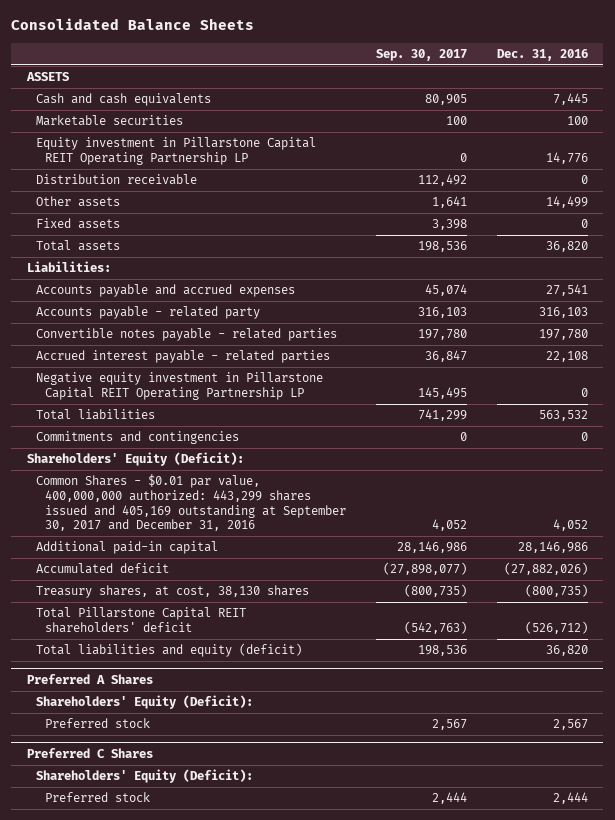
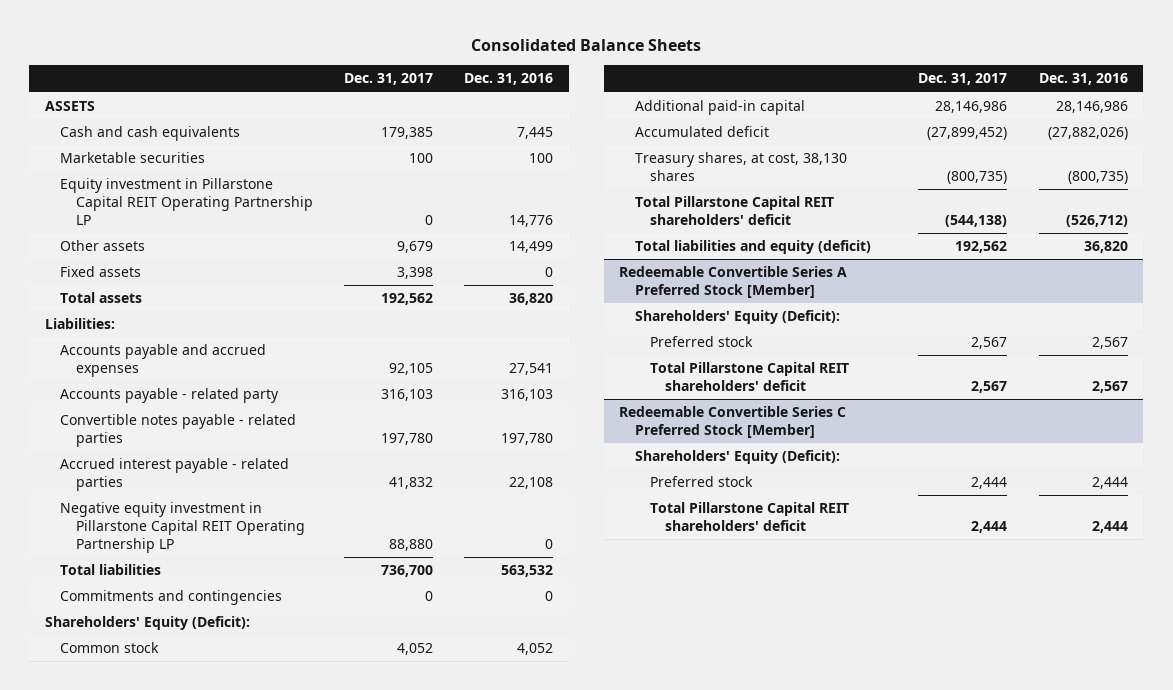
- | Sep. 30, 2017 | Dec. 31, 2016
+ | Dec. 31, 2017 | Dec. 31, 2016
- Distribution receivable | 112,492 | 0
- Common Shares - $0.01 par value, 400,000,000 authorized: 443,299 shares issued and 405,169 outstanding at September 30, 2017 and December 31, 2016 | 4,052 | 4,052
+ Common stock | 4,052 | 4,052
- Preferred A Shares
+ Redeemable Convertible Series A Preferred Stock [Member]
- Preferred C Shares
+ Total Pillarstone Capital REIT shareholders' deficit | 2,567 | 2,567
+ Redeemable Convertible Series C Preferred Stock [Member]
+ Total Pillarstone Capital REIT shareholders' deficit | 2,444 | 2,444

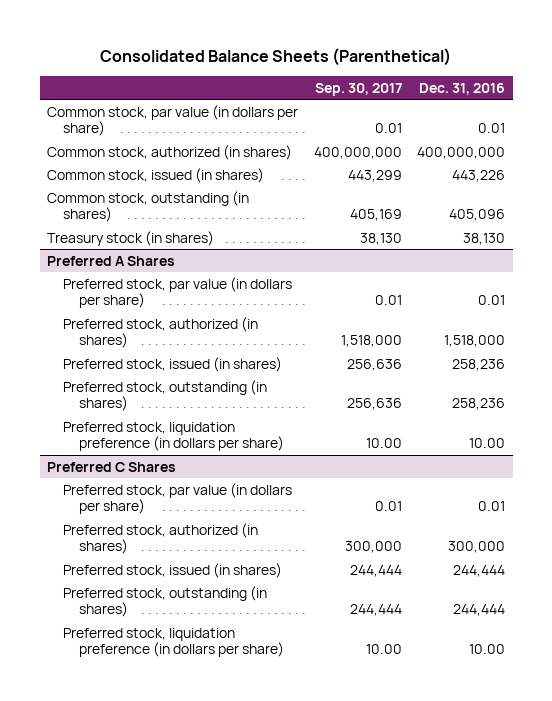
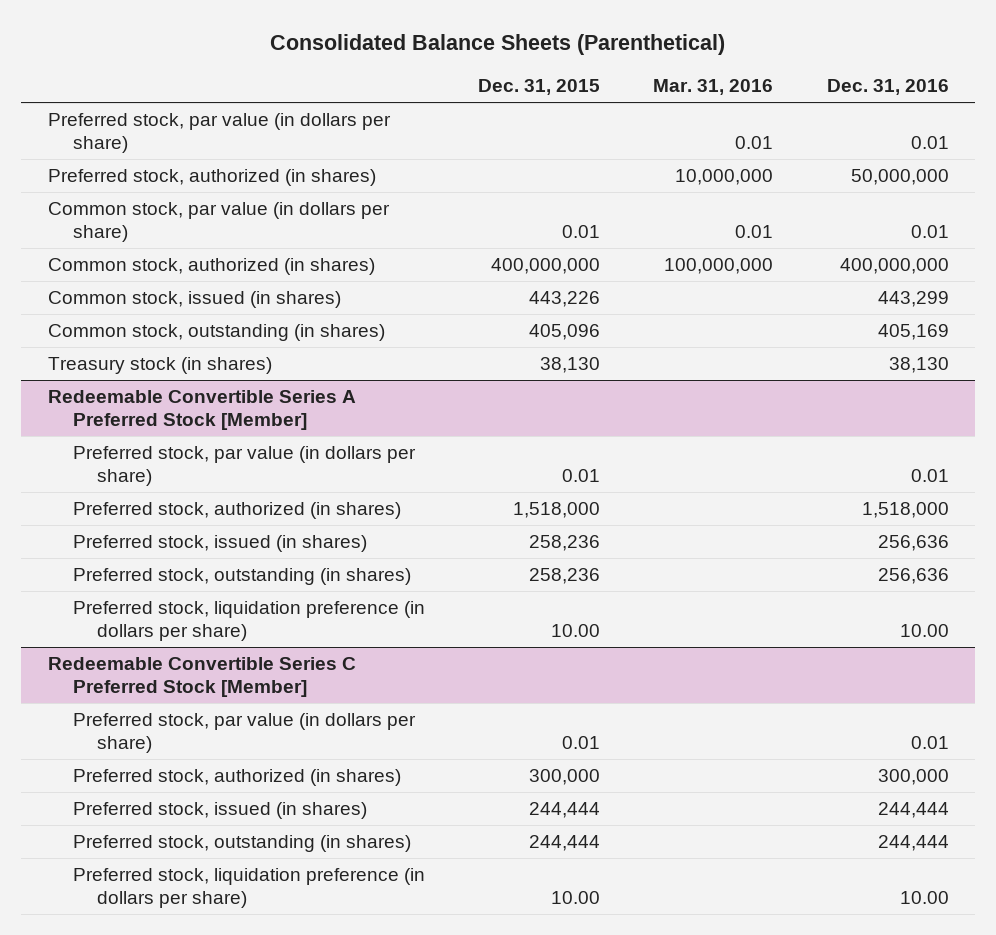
- | Sep. 30, 2017 | Dec. 31, 2016
+ | Dec. 31, 2015 | Mar. 31, 2016 | Dec. 31, 2016
+ Preferred stock, par value (in dollars per share) | | 0.01 | 0.01
+ Preferred stock, authorized (in shares) | | 10,000,000 | 50,000,000
- Common stock, issued (in shares) | 443,299 | 443,226
- Common stock, outstanding (in shares) | 405,169 | 405,096
+ Common stock, issued (in shares) | 443,226 | | 443,299
+ Common stock, outstanding (in shares) | 405,096 | | 405,169
- Preferred A Shares
+ Redeemable Convertible Series A Preferred Stock [Member]
- Preferred stock, issued (in shares) | 256,636 | 258,236
- Preferred stock, outstanding (in shares) | 256,636 | 258,236
+ Preferred stock, issued (in shares) | 258,236 | | 256,636
+ Preferred stock, outstanding (in shares) | 258,236 | | 256,636
- Preferred C Shares
+ Redeemable Convertible Series C Preferred Stock [Member]

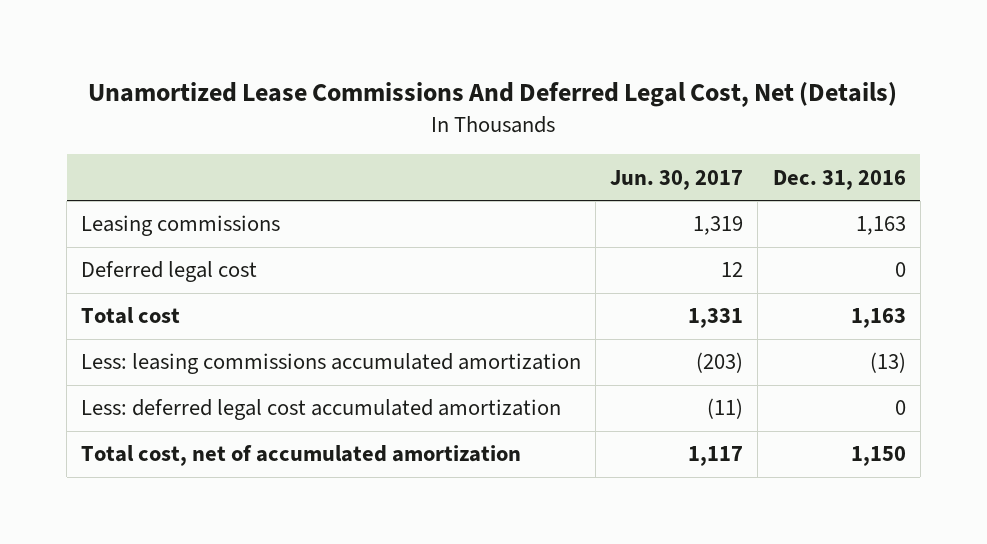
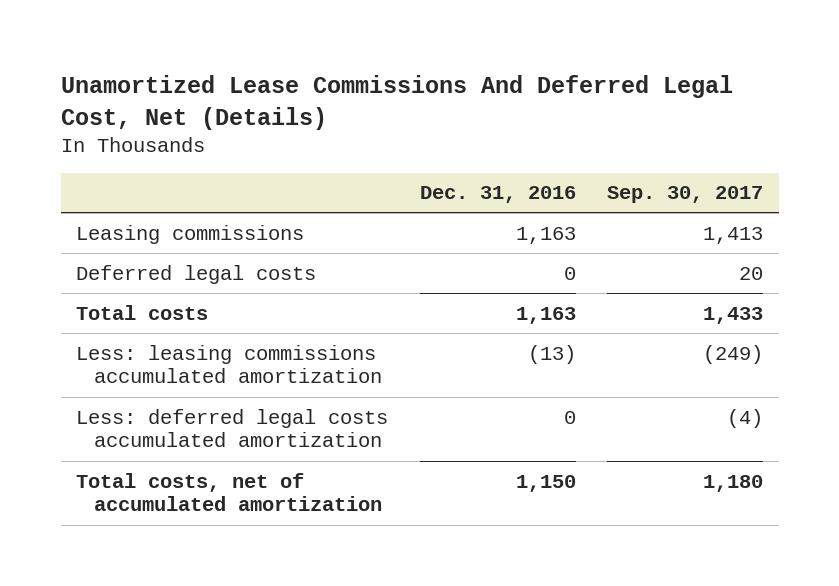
- | Jun. 30, 2017 | Dec. 31, 2016
+ | Dec. 31, 2016 | Sep. 30, 2017
- Deferred legal cost | 12 | 0
- Total cost | 1,331 | 1,163
+ Deferred legal costs | 0 | 20
+ Total costs | 1,163 | 1,433
- Less: deferred legal cost accumulated amortization | (11) | 0
- Total cost, net of accumulated amortization | 1,117 | 1,150
+ Less: deferred legal costs accumulated amortization | 0 | (4)
+ Total costs, net of accumulated amortization | 1,150 | 1,180

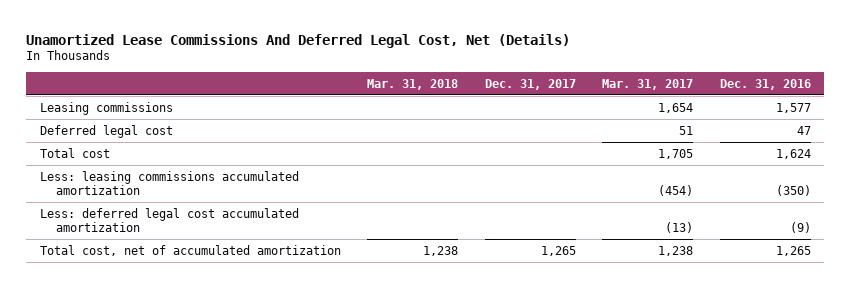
- | Dec. 31, 2016 | Sep. 30, 2017
+ | Mar. 31, 2018 | Dec. 31, 2017 | Mar. 31, 2017 | Dec. 31, 2016
- Leasing commissions | 1,163 | 1,413
- Deferred legal costs | 0 | 20
- Total costs | 1,163 | 1,433
- Less: leasing commissions accumulated amortization | (13) | (249)
- Less: deferred legal costs accumulated amortization | 0 | (4)
- Total costs, net of accumulated amortization | 1,150 | 1,180
+ Leasing commissions | | | 1,654 | 1,577
+ Deferred legal cost | | | 51 | 47
+ Total cost | | | 1,705 | 1,624
+ Less: leasing commissions accumulated amortization | | | (454) | (350)
+ Less: deferred legal cost accumulated amortization | | | (13) | (9)
+ Total cost, net of accumulated amortization | 1,238 | 1,265 | 1,238 | 1,265

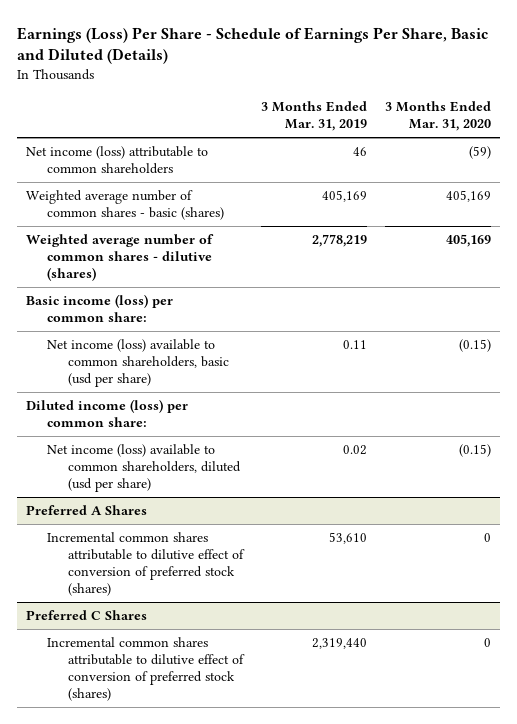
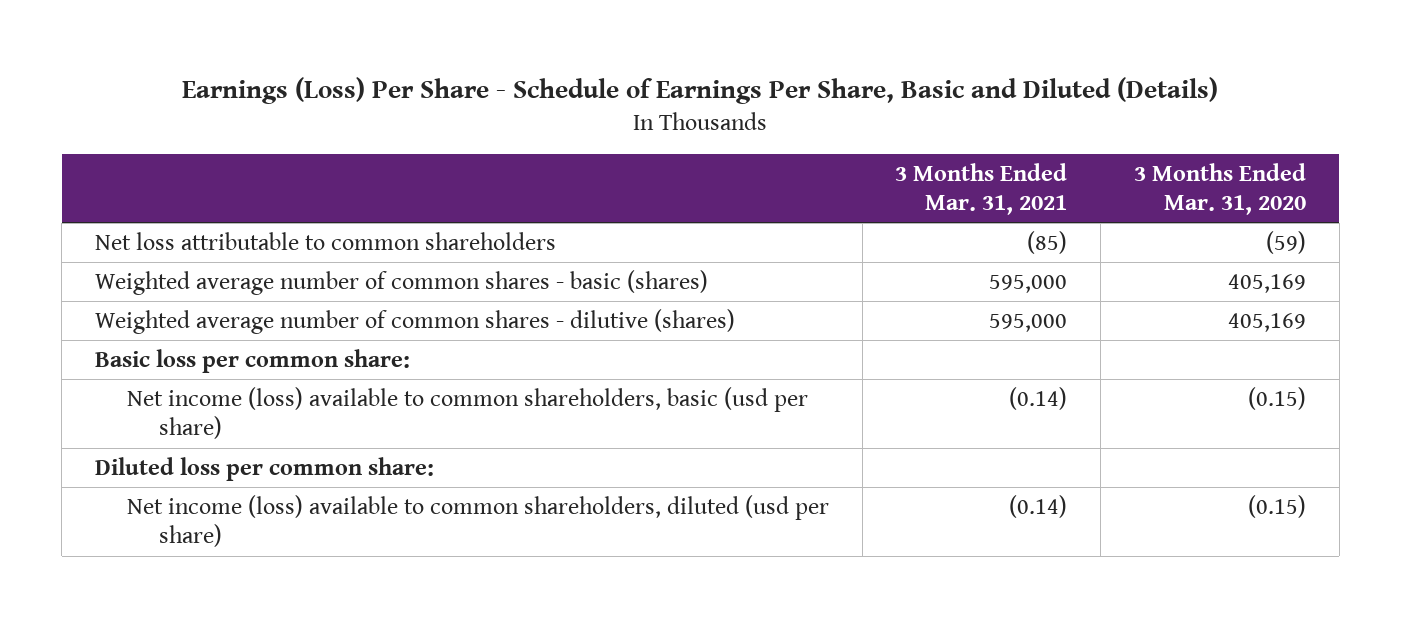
- | 3 Months Ended Mar. 31, 2019 | 3 Months Ended Mar. 31, 2020
+ | 3 Months Ended Mar. 31, 2021 | 3 Months Ended Mar. 31, 2020
- Net income (loss) attributable to common shareholders | 46 | (59)
+ Net loss attributable to common shareholders | (85) | (59)
- Basic income (loss) per common share:
+ Basic loss per common share:
- Diluted income (loss) per common share:
+ Diluted loss per common share:
- Preferred A Shares
- Incremental common shares attributable to dilutive effect of conversion of preferred stock (shares) | 53,610 | 0
- Preferred C Shares
- Incremental common shares attributable to dilutive effect of conversion of preferred stock (shares) | 2,319,440 | 0

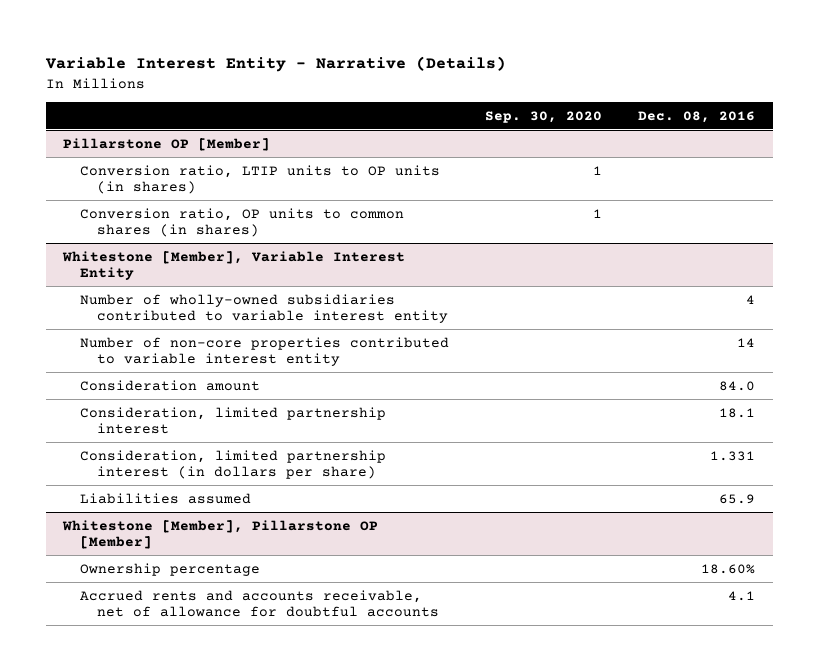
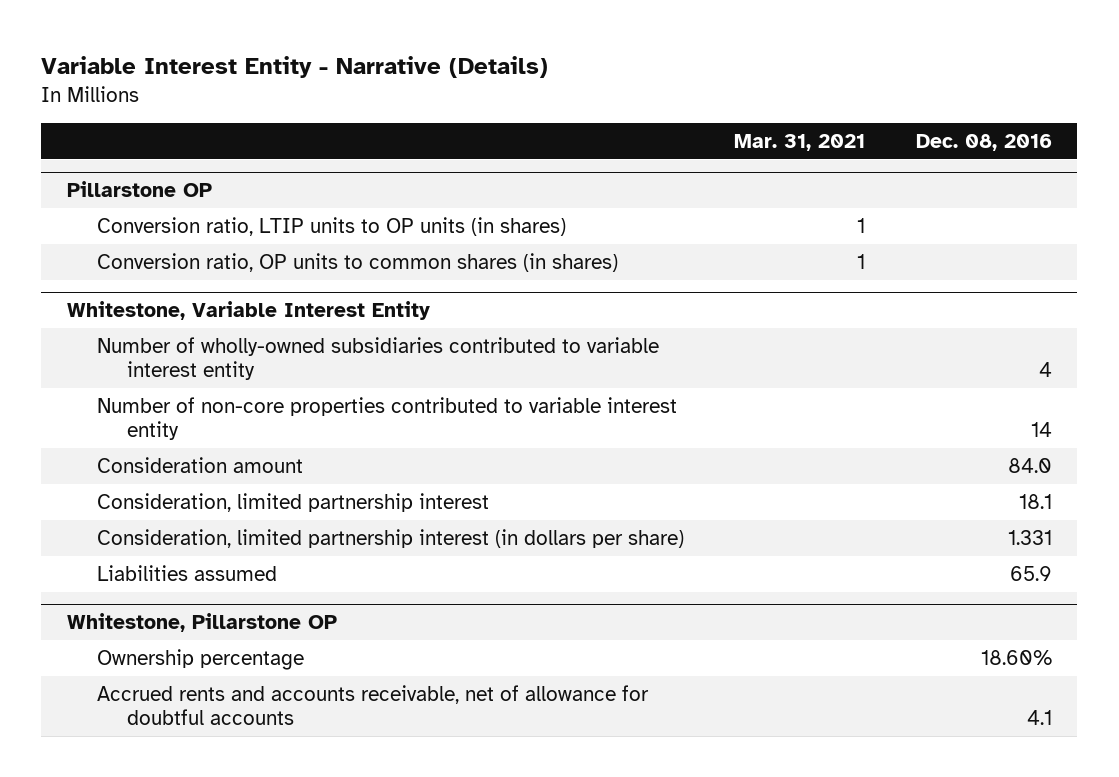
- | Sep. 30, 2020 | Dec. 08, 2016
+ | Mar. 31, 2021 | Dec. 08, 2016
- Pillarstone OP [Member]
+ Pillarstone OP
- Whitestone [Member], Variable Interest Entity
+ Whitestone, Variable Interest Entity
- Whitestone [Member], Pillarstone OP [Member]
+ Whitestone, Pillarstone OP

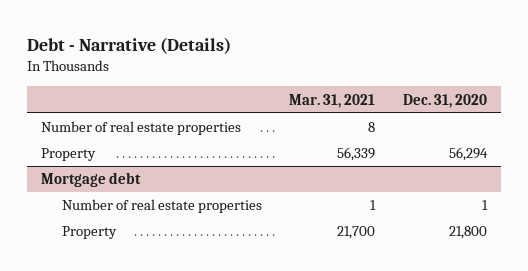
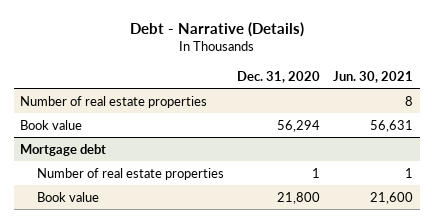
- | Mar. 31, 2021 | Dec. 31, 2020
+ | Dec. 31, 2020 | Jun. 30, 2021
- Property | 56,339 | 56,294
+ Book value | 56,294 | 56,631
@ Mortgage debt
- Property | 21,700 | 21,800
+ Book value | 21,800 | 21,600

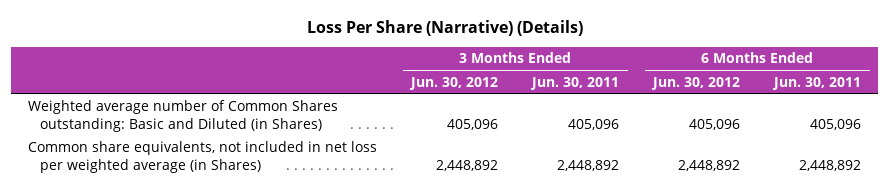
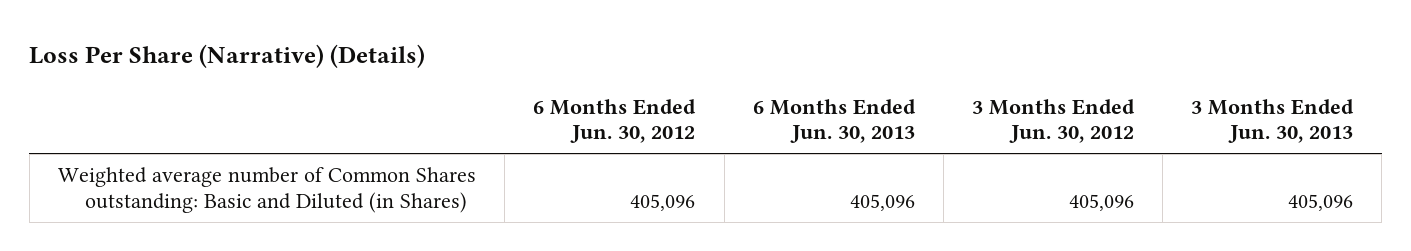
- | 3 Months Ended Jun. 30, 2012 | 3 Months Ended Jun. 30, 2011 | 6 Months Ended Jun. 30, 2012 | 6 Months Ended Jun. 30, 2011
+ | 6 Months Ended Jun. 30, 2012 | 6 Months Ended Jun. 30, 2013 | 3 Months Ended Jun. 30, 2012 | 3 Months Ended Jun. 30, 2013
- Common share equivalents, not included in net loss per weighted average (in Shares) | 2,448,892 | 2,448,892 | 2,448,892 | 2,448,892

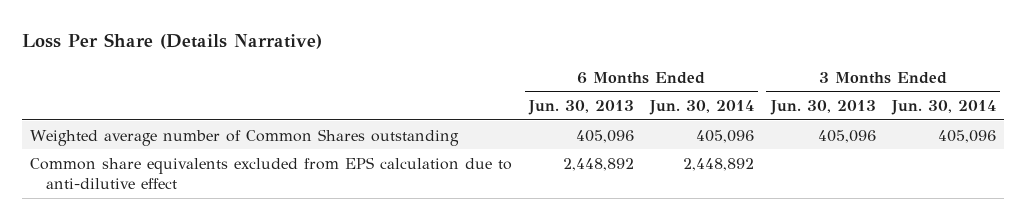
- Loss Per Share (Narrative) (Details)
+ Loss Per Share (Details Narrative)
- | 6 Months Ended Jun. 30, 2012 | 6 Months Ended Jun. 30, 2013 | 3 Months Ended Jun. 30, 2012 | 3 Months Ended Jun. 30, 2013
+ | 6 Months Ended Jun. 30, 2013 | 6 Months Ended Jun. 30, 2014 | 3 Months Ended Jun. 30, 2013 | 3 Months Ended Jun. 30, 2014
- Weighted average number of Common Shares outstanding: Basic and Diluted (in Shares) | 405,096 | 405,096 | 405,096 | 405,096
+ Weighted average number of Common Shares outstanding | 405,096 | 405,096 | 405,096 | 405,096
+ Common share equivalents excluded from EPS calculation due to anti-dilutive effect | 2,448,892 | 2,448,892 | |

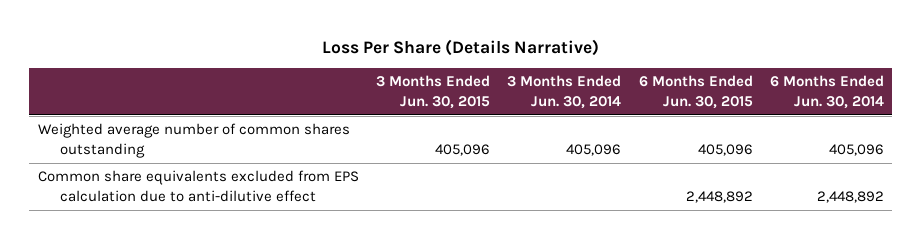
- | 6 Months Ended Jun. 30, 2013 | 6 Months Ended Jun. 30, 2014 | 3 Months Ended Jun. 30, 2013 | 3 Months Ended Jun. 30, 2014
+ | 3 Months Ended Jun. 30, 2015 | 3 Months Ended Jun. 30, 2014 | 6 Months Ended Jun. 30, 2015 | 6 Months Ended Jun. 30, 2014
- Weighted average number of Common Shares outstanding | 405,096 | 405,096 | 405,096 | 405,096
+ Weighted average number of common shares outstanding | 405,096 | 405,096 | 405,096 | 405,096

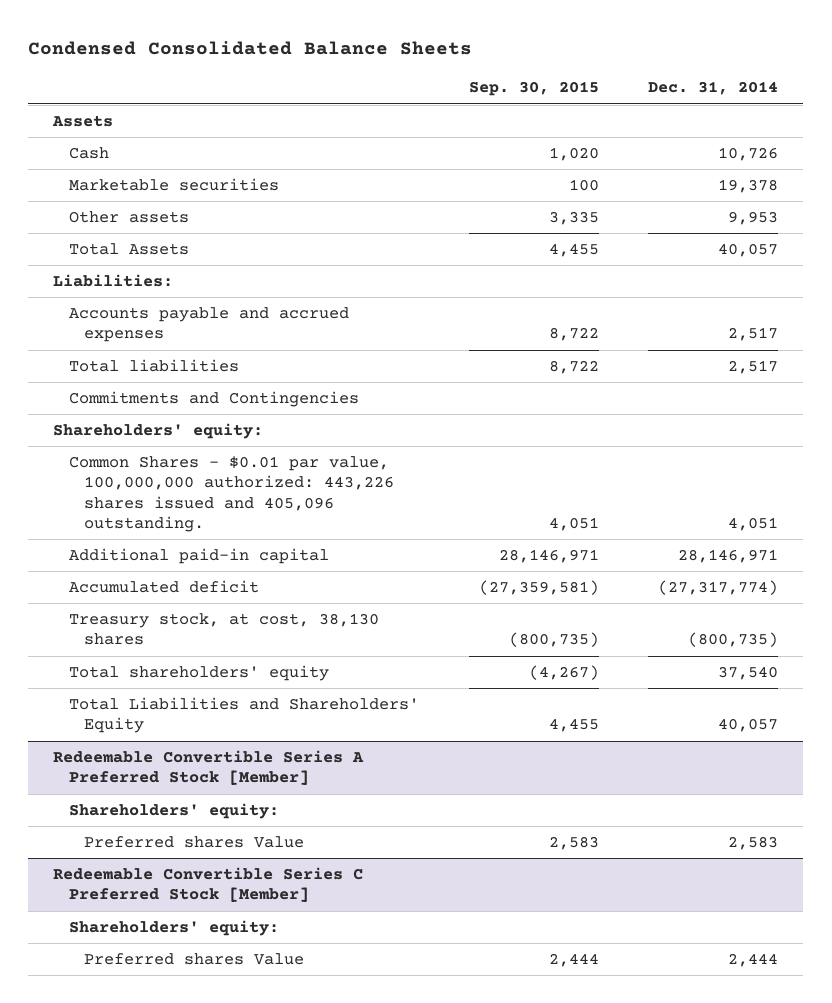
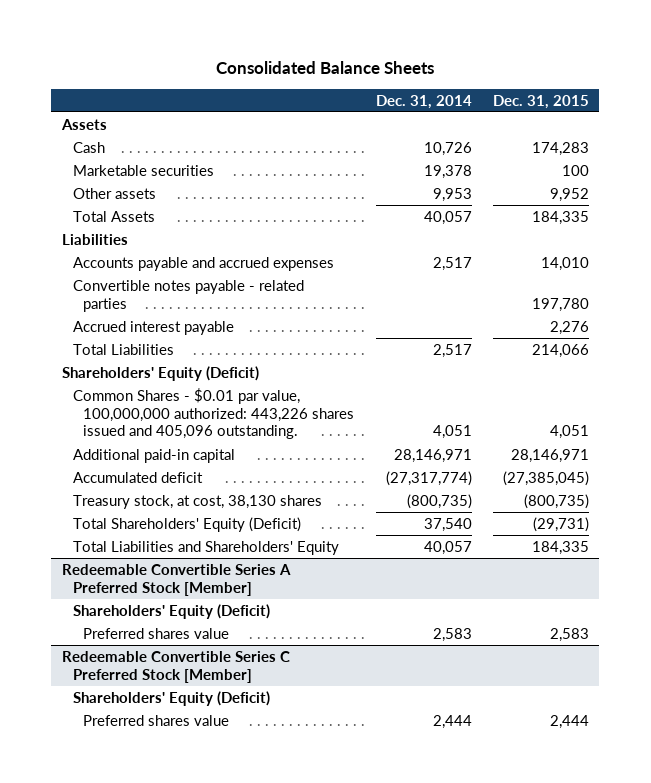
- Condensed Consolidated Balance Sheets
+ Consolidated Balance Sheets
- | Sep. 30, 2015 | Dec. 31, 2014
+ | Dec. 31, 2014 | Dec. 31, 2015
- Liabilities:
+ Liabilities
- Total liabilities | 8,722 | 2,517
- Commitments and Contingencies
- Shareholders' equity:
+ Convertible notes payable - related parties | | 197,780
+ Accrued interest payable | | 2,276
+ Total Liabilities | 2,517 | 214,066
+ Shareholders' Equity (Deficit)
- Total shareholders' equity | (4,267) | 37,540
+ Total Shareholders' Equity (Deficit) | 37,540 | (29,731)
@ Redeemable Convertible Series A Preferred Stock [Member]
- Shareholders' equity:
- Preferred shares Value | 2,583 | 2,583
+ Shareholders' Equity (Deficit)
+ Preferred shares value | 2,583 | 2,583
@ Redeemable Convertible Series C Preferred Stock [Member]
- Shareholders' equity:
- Preferred shares Value | 2,444 | 2,444
+ Shareholders' Equity (Deficit)
+ Preferred shares value | 2,444 | 2,444

